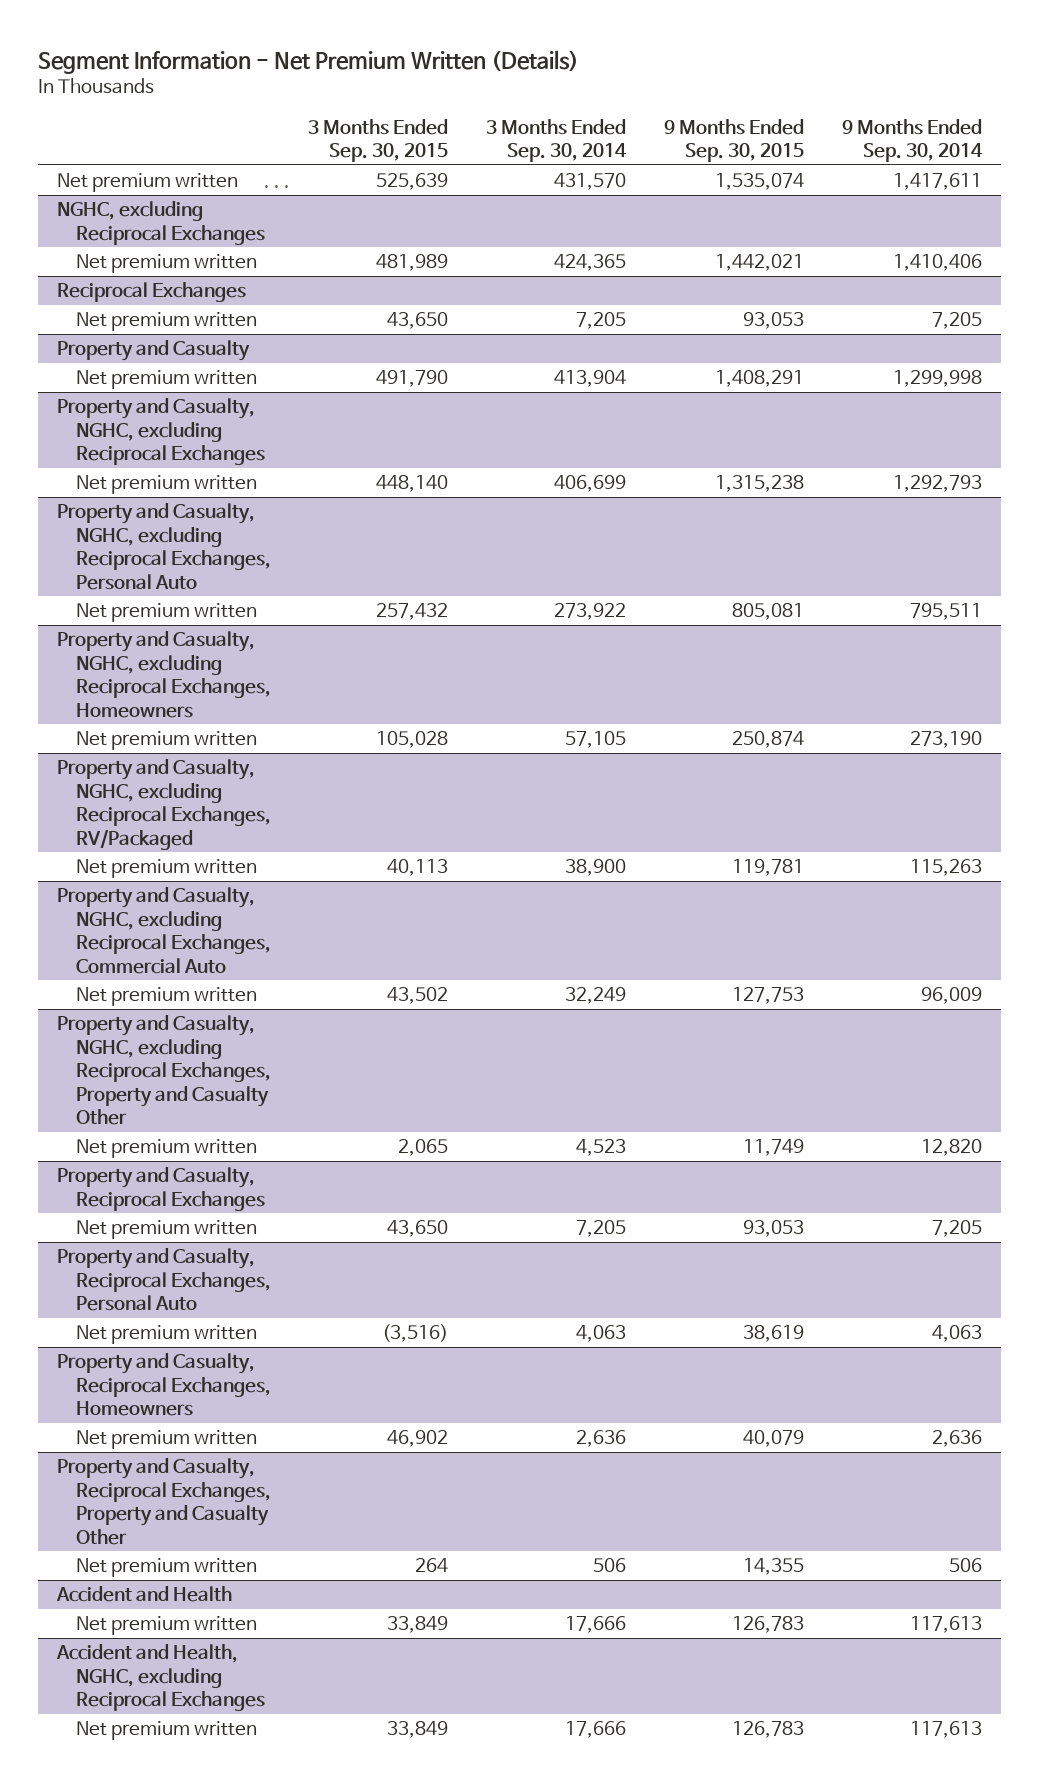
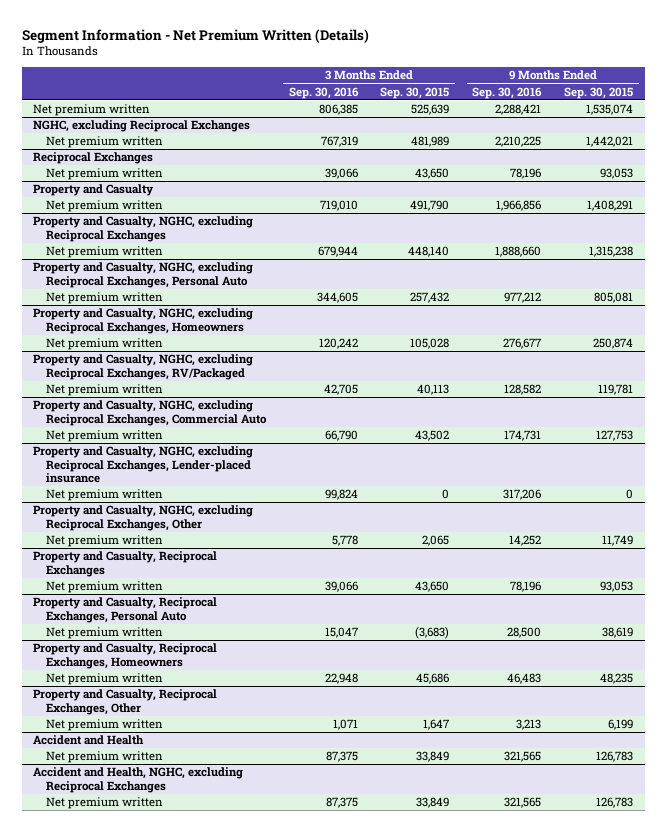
- | 3 Months Ended Sep. 30, 2015 | 3 Months Ended Sep. 30, 2014 | 9 Months Ended Sep. 30, 2015 | 9 Months Ended Sep. 30, 2014
+ | 3 Months Ended Sep. 30, 2016 | 3 Months Ended Sep. 30, 2015 | 9 Months Ended Sep. 30, 2016 | 9 Months Ended Sep. 30, 2015
- Property and Casualty, NGHC, excluding Reciprocal Exchanges, Property and Casualty Other
+ Property and Casualty, NGHC, excluding Reciprocal Exchanges, Lender-placed insurance
+ Net premium written | 99,824 | 0 | 317,206 | 0
+ Property and Casualty, NGHC, excluding Reciprocal Exchanges, Other
@ Property and Casualty, Reciprocal Exchanges, Personal Auto
- Net premium written | (3,516) | 4,063 | 38,619 | 4,063
+ Net premium written | 15,047 | (3,683) | 28,500 | 38,619
@ Property and Casualty, Reciprocal Exchanges, Homeowners
- Net premium written | 46,902 | 2,636 | 40,079 | 2,636
- Property and Casualty, Reciprocal Exchanges, Property and Casualty Other
- Net premium written | 264 | 506 | 14,355 | 506
@ Property and Casualty, Reciprocal Exchanges, Homeowners
+ Net premium written | 22,948 | 45,686 | 46,483 | 48,235
+ Property and Casualty, Reciprocal Exchanges, Other
+ Net premium written | 1,071 | 1,647 | 3,213 | 6,199

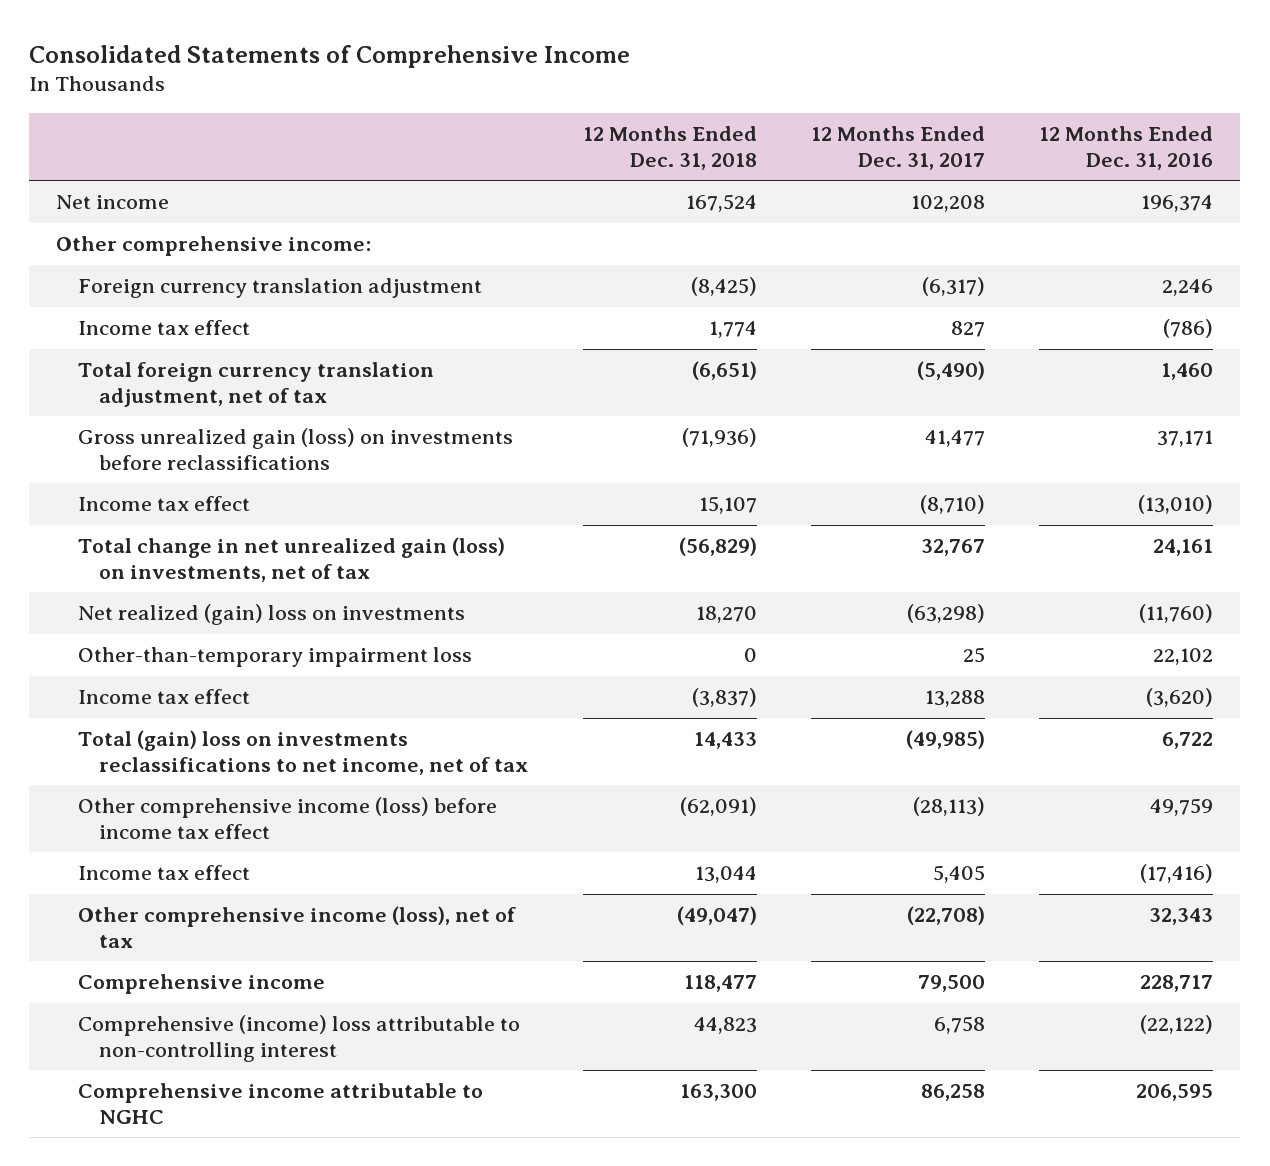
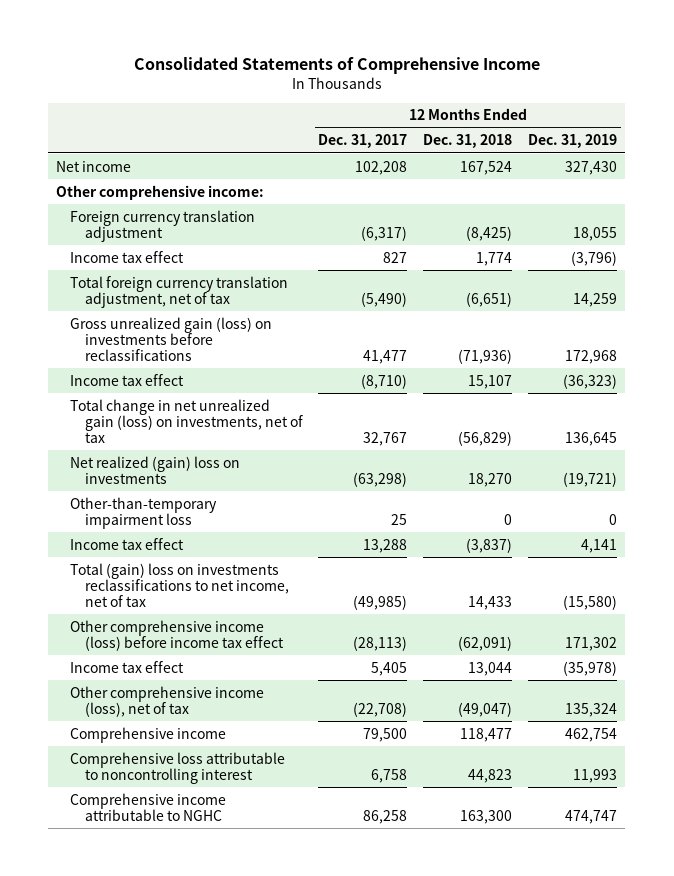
- | 12 Months Ended Dec. 31, 2018 | 12 Months Ended Dec. 31, 2017 | 12 Months Ended Dec. 31, 2016
+ | 12 Months Ended Dec. 31, 2017 | 12 Months Ended Dec. 31, 2018 | 12 Months Ended Dec. 31, 2019
- Comprehensive (income) loss attributable to non-controlling interest | 44,823 | 6,758 | (22,122)
+ Comprehensive loss attributable to noncontrolling interest | 6,758 | 44,823 | 11,993

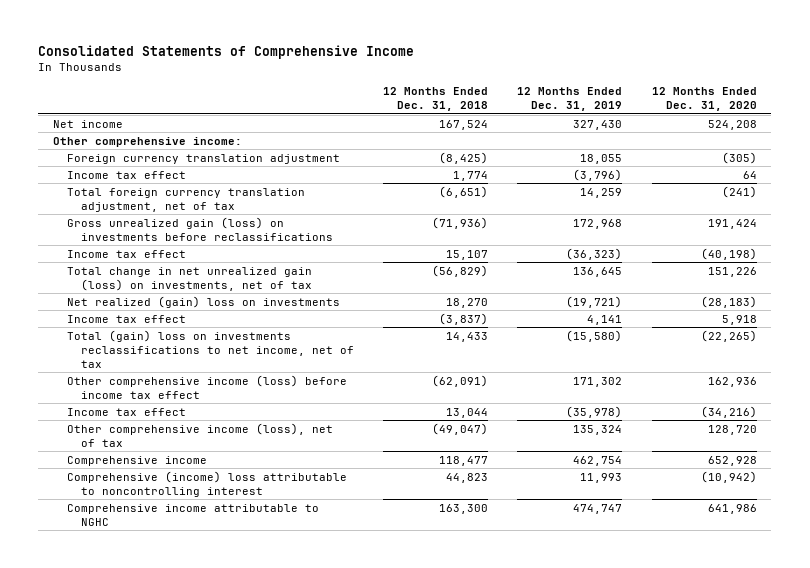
- | 12 Months Ended Dec. 31, 2017 | 12 Months Ended Dec. 31, 2018 | 12 Months Ended Dec. 31, 2019
+ | 12 Months Ended Dec. 31, 2018 | 12 Months Ended Dec. 31, 2019 | 12 Months Ended Dec. 31, 2020
- Other-than-temporary impairment loss | 25 | 0 | 0
- Comprehensive loss attributable to noncontrolling interest | 6,758 | 44,823 | 11,993
+ Comprehensive (income) loss attributable to noncontrolling interest | 44,823 | 11,993 | (10,942)

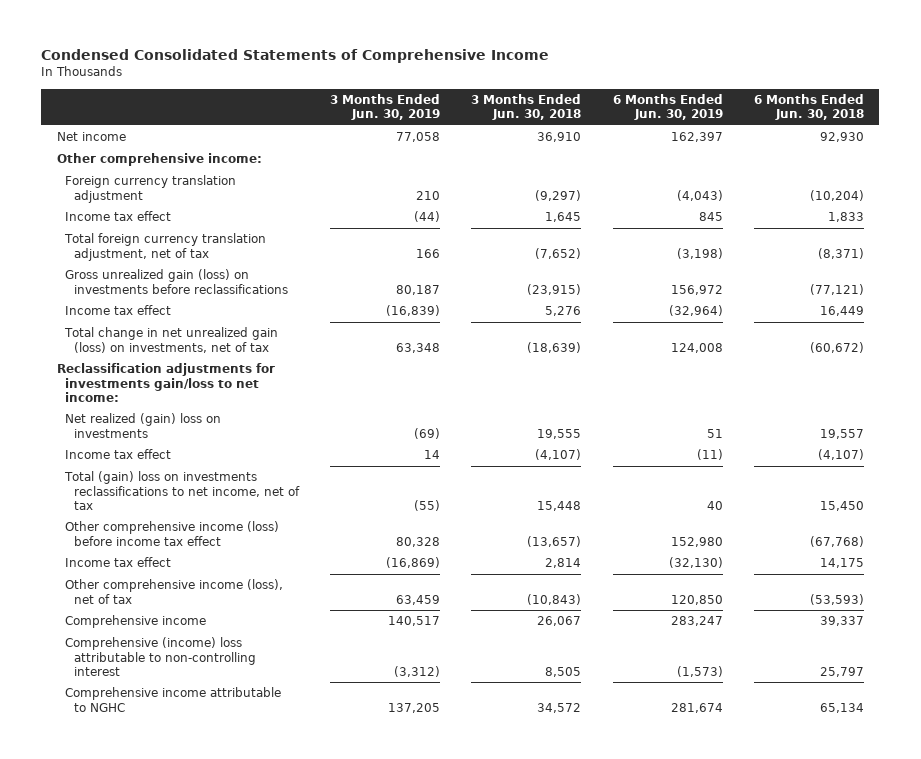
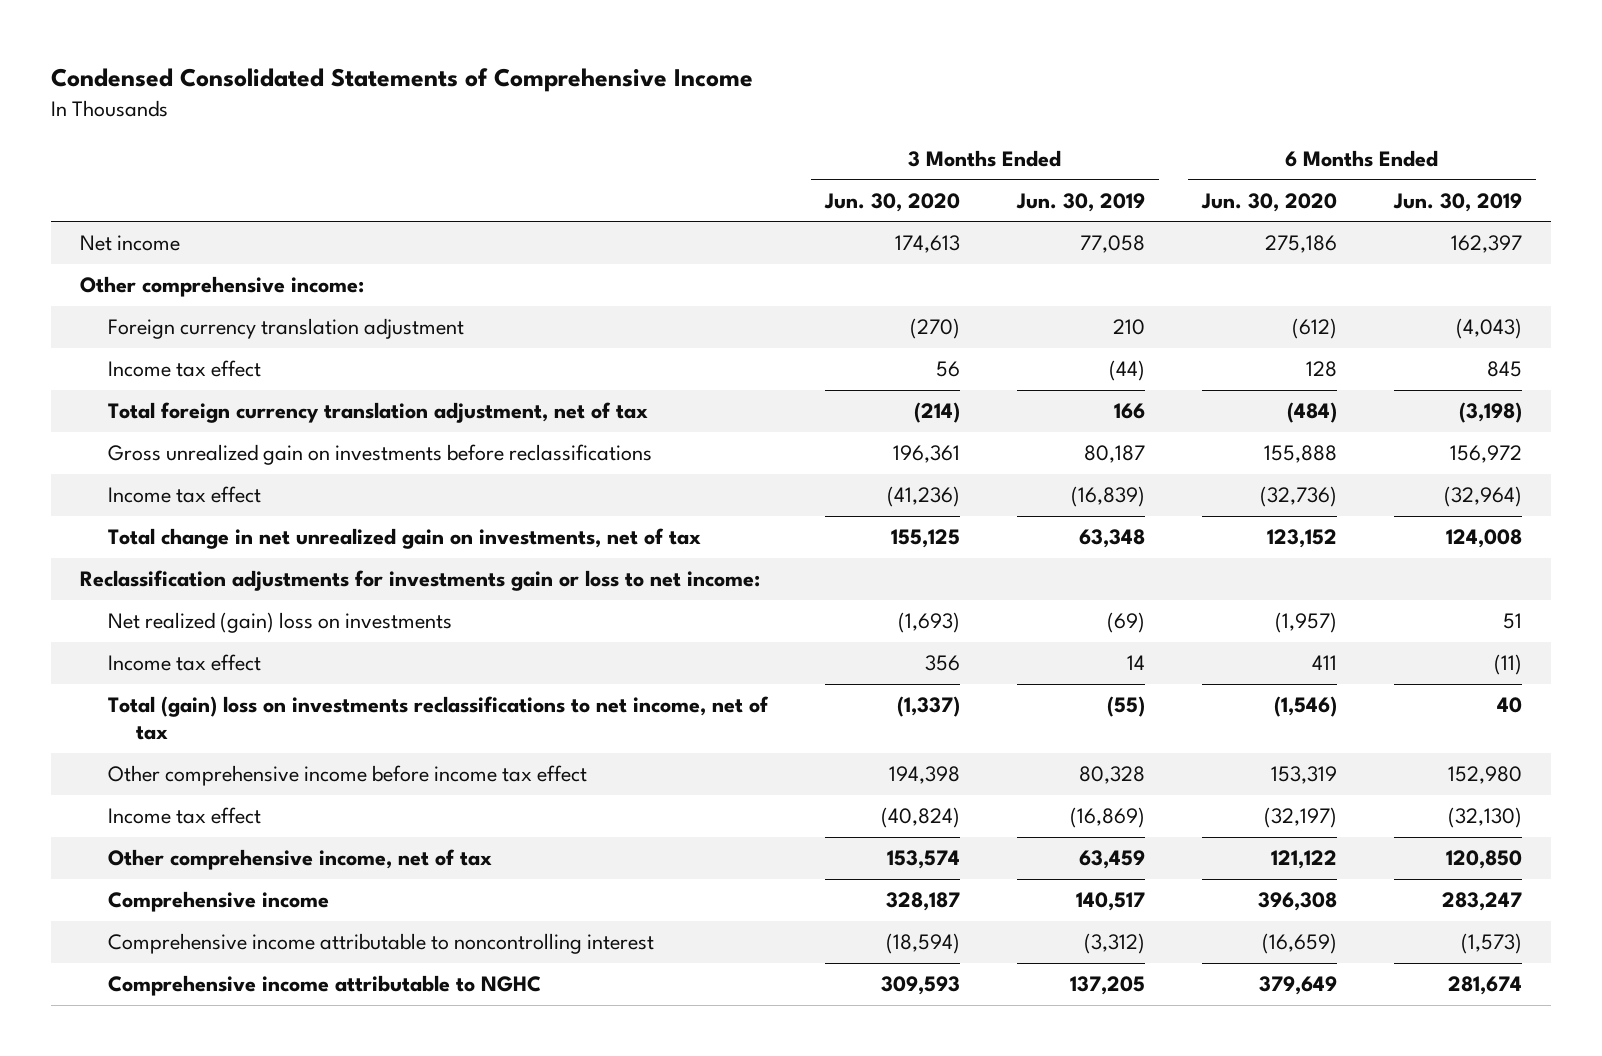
- | 3 Months Ended Jun. 30, 2019 | 3 Months Ended Jun. 30, 2018 | 6 Months Ended Jun. 30, 2019 | 6 Months Ended Jun. 30, 2018
+ | 3 Months Ended Jun. 30, 2020 | 3 Months Ended Jun. 30, 2019 | 6 Months Ended Jun. 30, 2020 | 6 Months Ended Jun. 30, 2019
- Gross unrealized gain (loss) on investments before reclassifications | 80,187 | (23,915) | 156,972 | (77,121)
+ Gross unrealized gain on investments before reclassifications | 196,361 | 80,187 | 155,888 | 156,972
- Total change in net unrealized gain (loss) on investments, net of tax | 63,348 | (18,639) | 124,008 | (60,672)
- Reclassification adjustments for investments gain/loss to net income:
+ Total change in net unrealized gain on investments, net of tax | 155,125 | 63,348 | 123,152 | 124,008
+ Reclassification adjustments for investments gain or loss to net income:
- Other comprehensive income (loss) before income tax effect | 80,328 | (13,657) | 152,980 | (67,768)
+ Other comprehensive income before income tax effect | 194,398 | 80,328 | 153,319 | 152,980
- Other comprehensive income (loss), net of tax | 63,459 | (10,843) | 120,850 | (53,593)
+ Other comprehensive income, net of tax | 153,574 | 63,459 | 121,122 | 120,850
- Comprehensive (income) loss attributable to non-controlling interest | (3,312) | 8,505 | (1,573) | 25,797
+ Comprehensive income attributable to noncontrolling interest | (18,594) | (3,312) | (16,659) | (1,573)

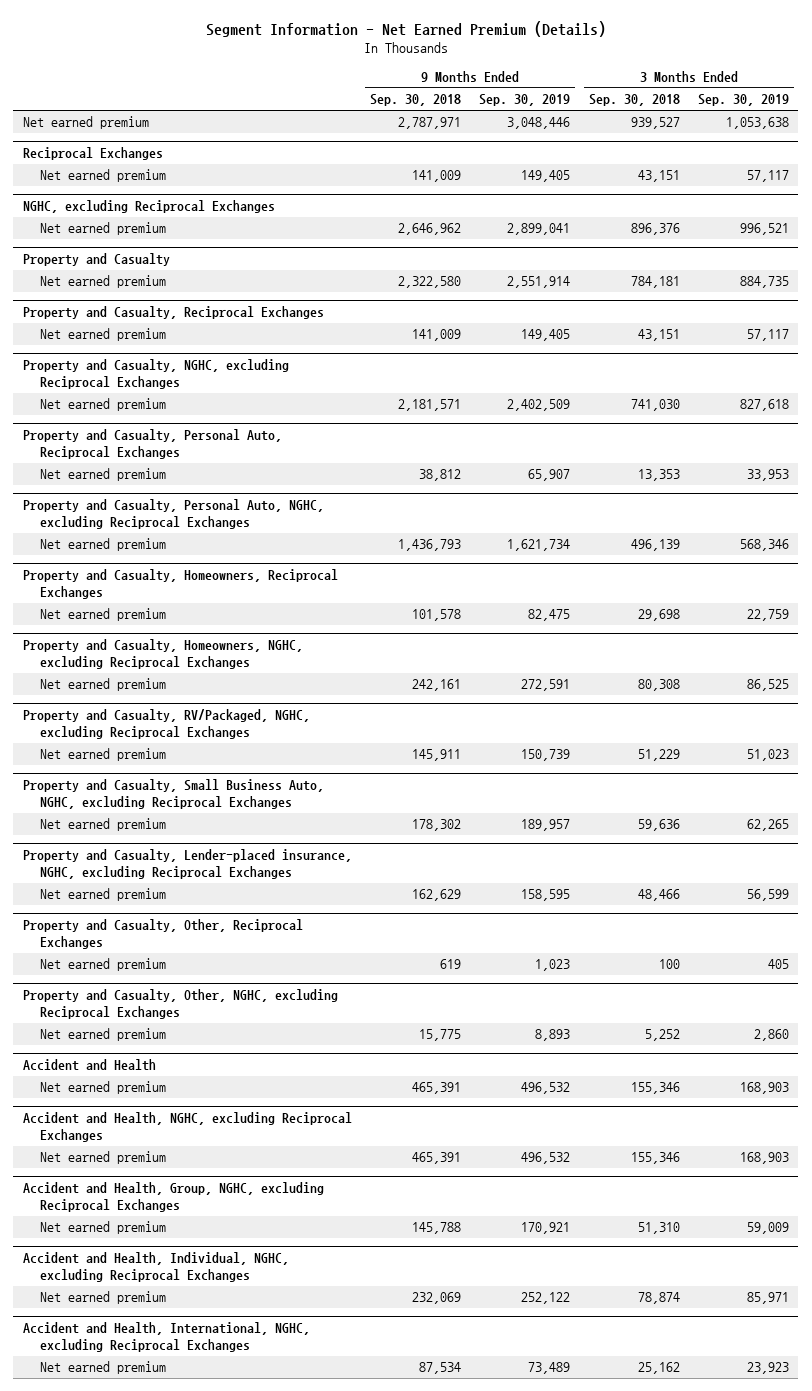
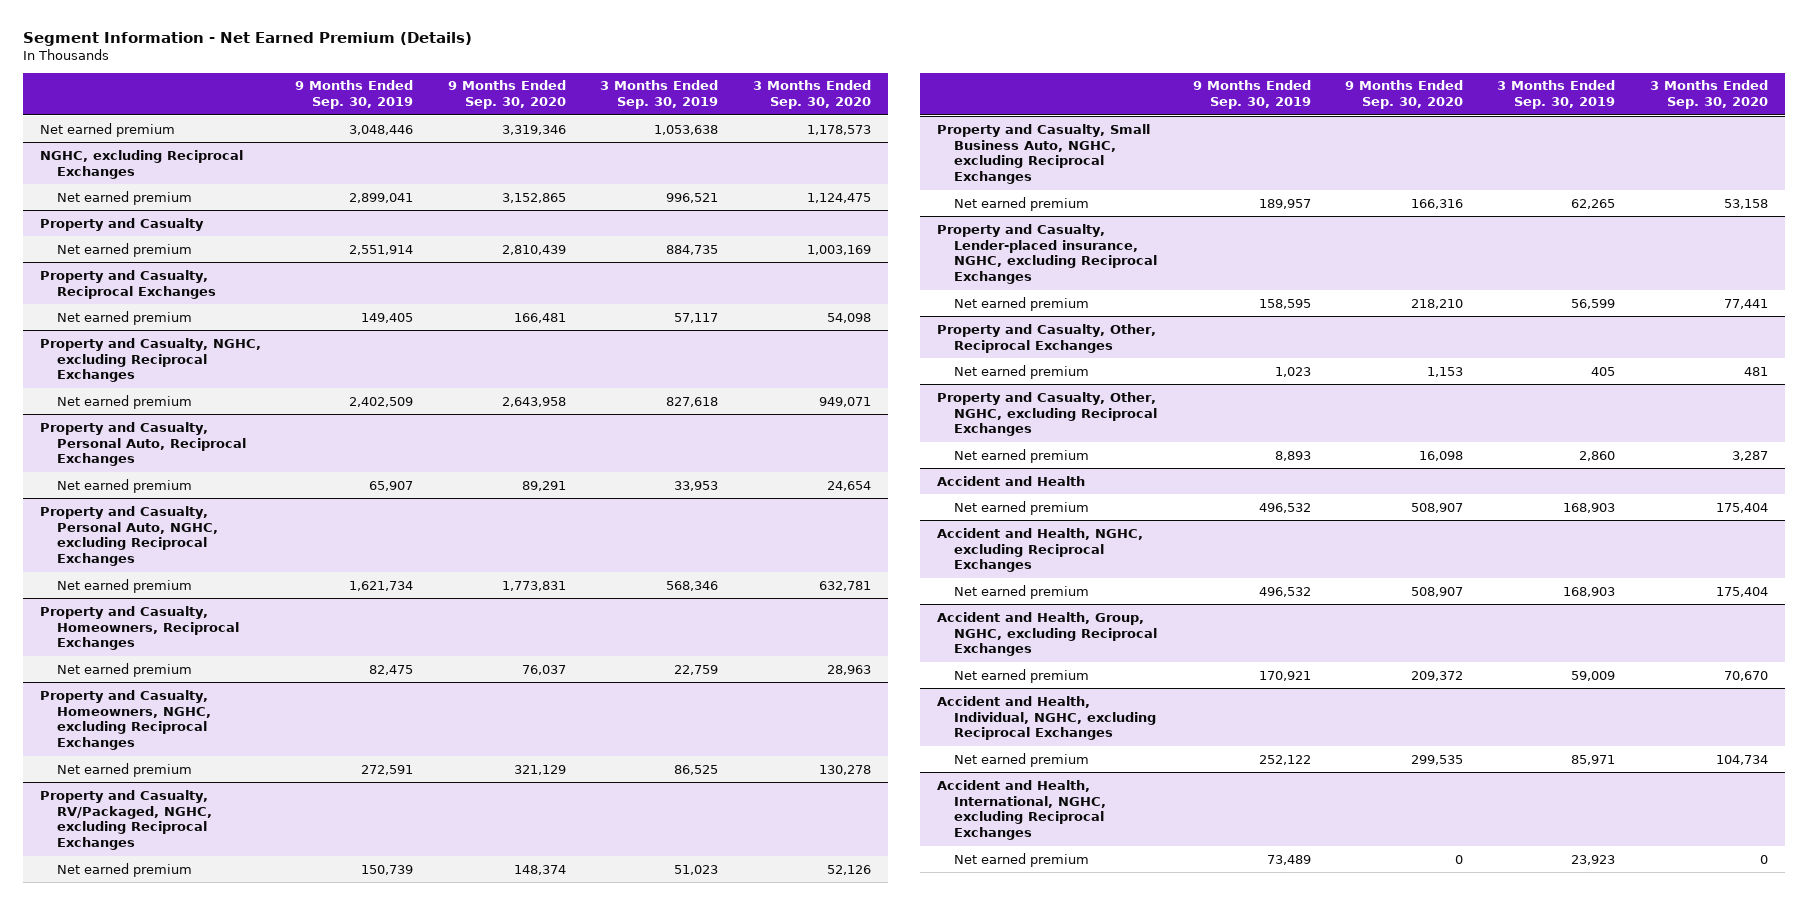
- | 9 Months Ended Sep. 30, 2018 | 9 Months Ended Sep. 30, 2019 | 3 Months Ended Sep. 30, 2018 | 3 Months Ended Sep. 30, 2019
+ | 9 Months Ended Sep. 30, 2019 | 9 Months Ended Sep. 30, 2020 | 3 Months Ended Sep. 30, 2019 | 3 Months Ended Sep. 30, 2020
- Reciprocal Exchanges
- Net earned premium | 141,009 | 149,405 | 43,151 | 57,117

